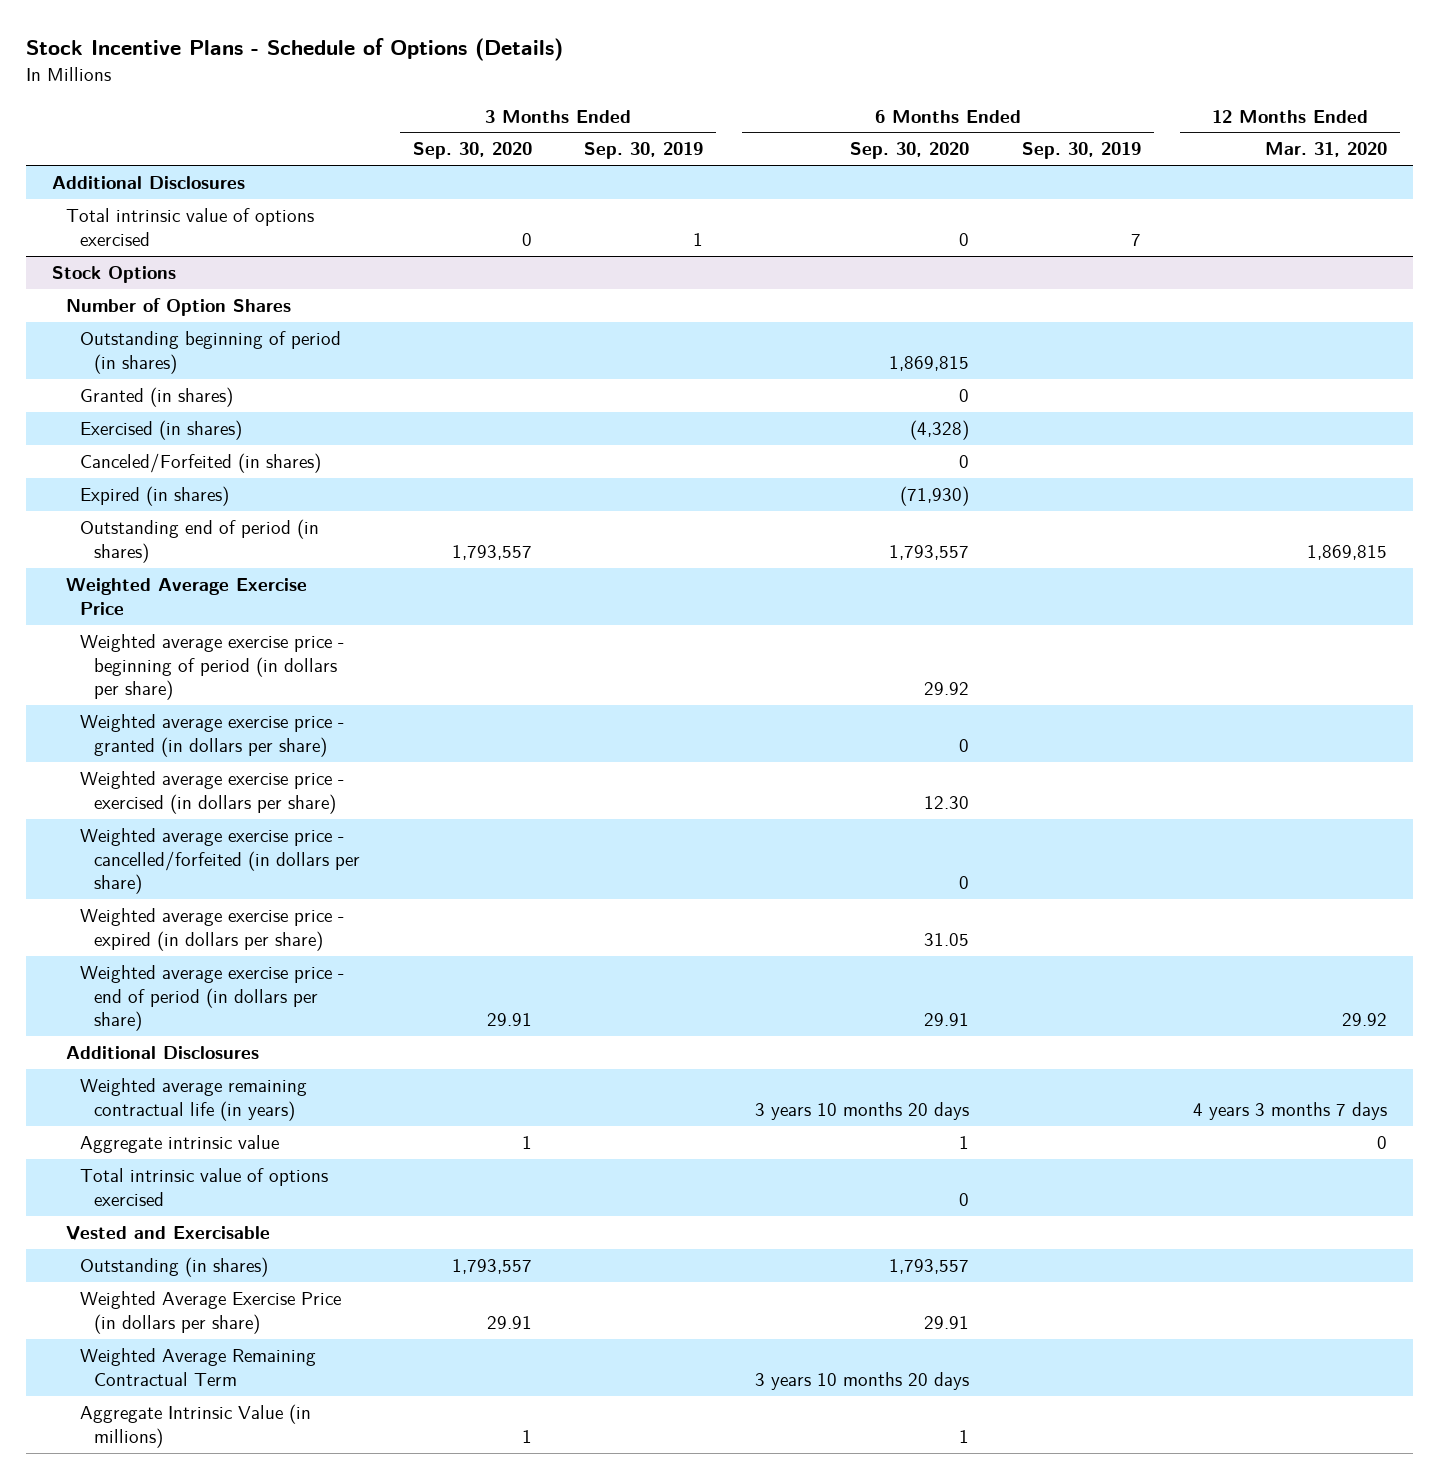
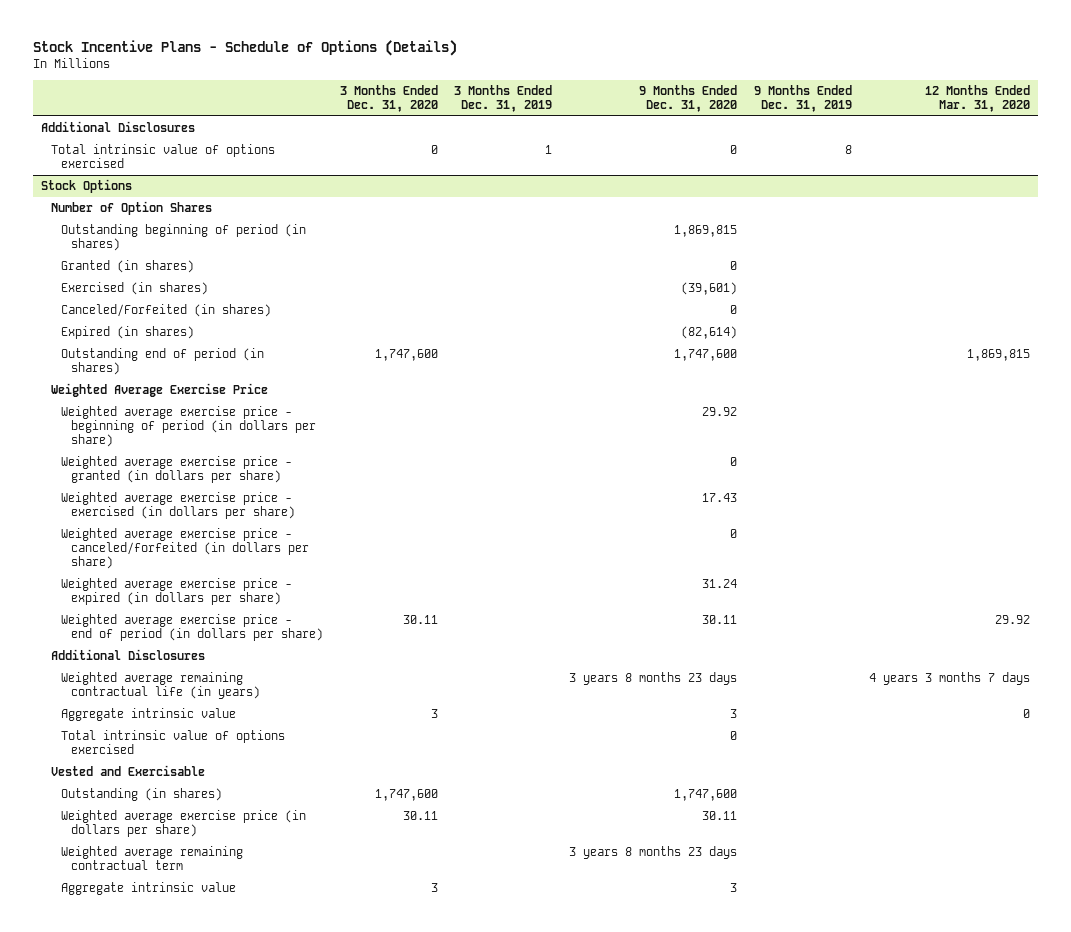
- | 3 Months Ended Sep. 30, 2020 | 3 Months Ended Sep. 30, 2019 | 6 Months Ended Sep. 30, 2020 | 6 Months Ended Sep. 30, 2019 | 12 Months Ended Mar. 31, 2020
+ | 3 Months Ended Dec. 31, 2020 | 3 Months Ended Dec. 31, 2019 | 9 Months Ended Dec. 31, 2020 | 9 Months Ended Dec. 31, 2019 | 12 Months Ended Mar. 31, 2020
@ Stock Options
- Weighted average exercise price - cancelled/forfeited (in dollars per share) | | | 0 | |
+ Weighted average exercise price - canceled/forfeited (in dollars per share) | | | 0 | |
- Weighted Average Exercise Price (in dollars per share) | 29.91 | | 29.91 | |
- Weighted Average Remaining Contractual Term | | | 3 years 10 months 20 days | |
- Aggregate Intrinsic Value (in millions) | 1 | | 1 | |
+ Weighted average exercise price (in dollars per share) | 30.11 | | 30.11 | |
+ Weighted average remaining contractual term | | | 3 years 8 months 23 days | |
+ Aggregate intrinsic value | 3 | | 3 | |

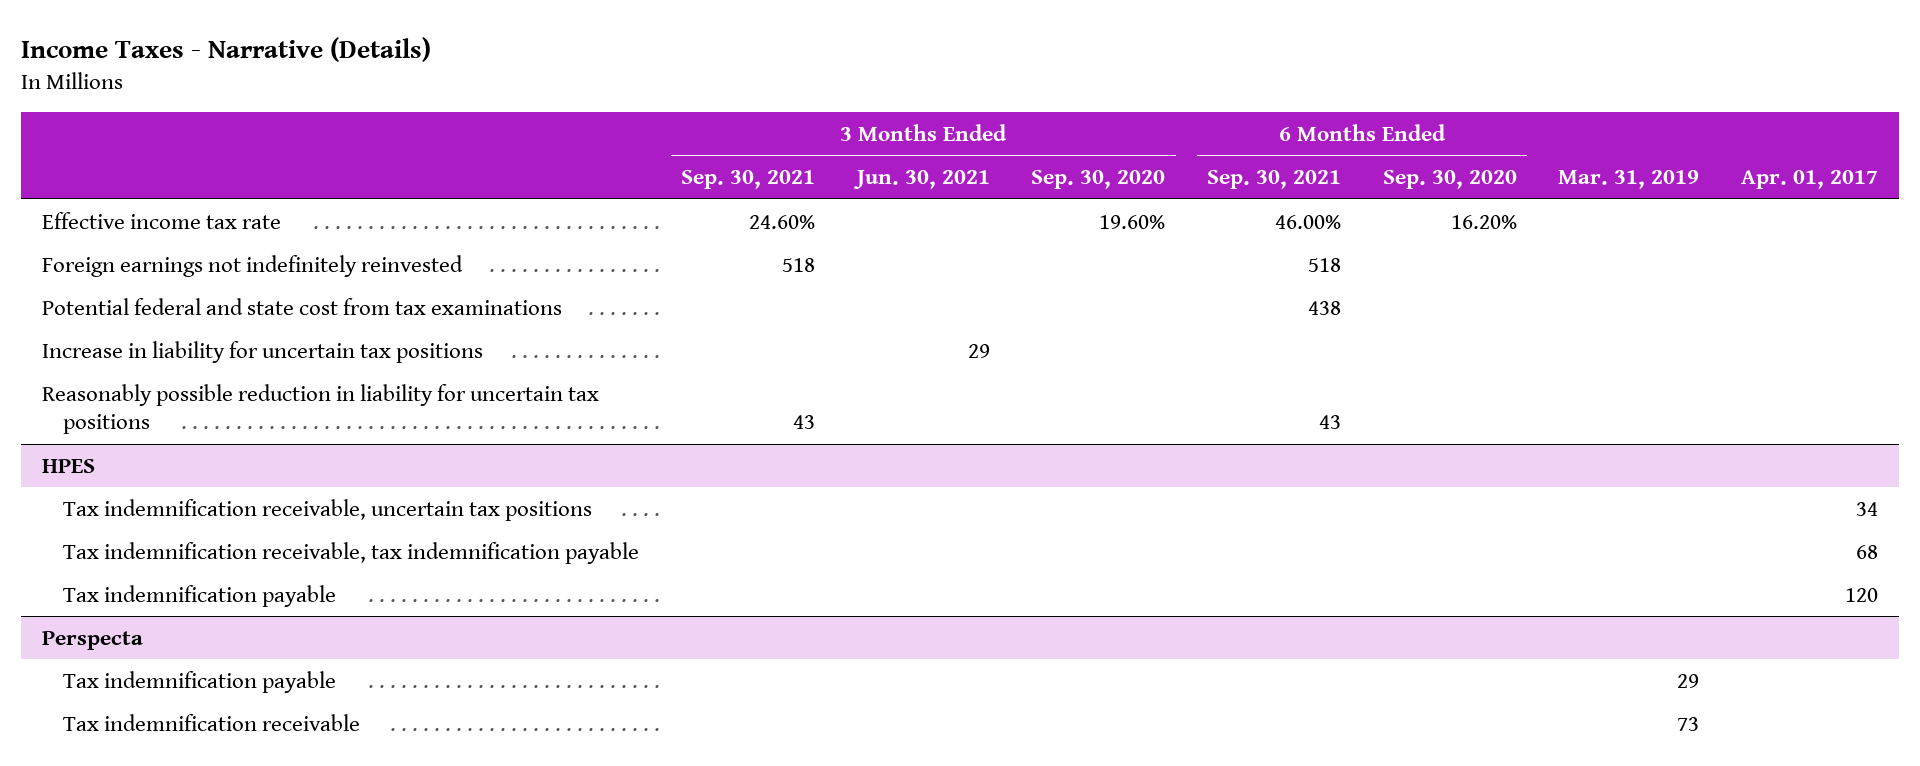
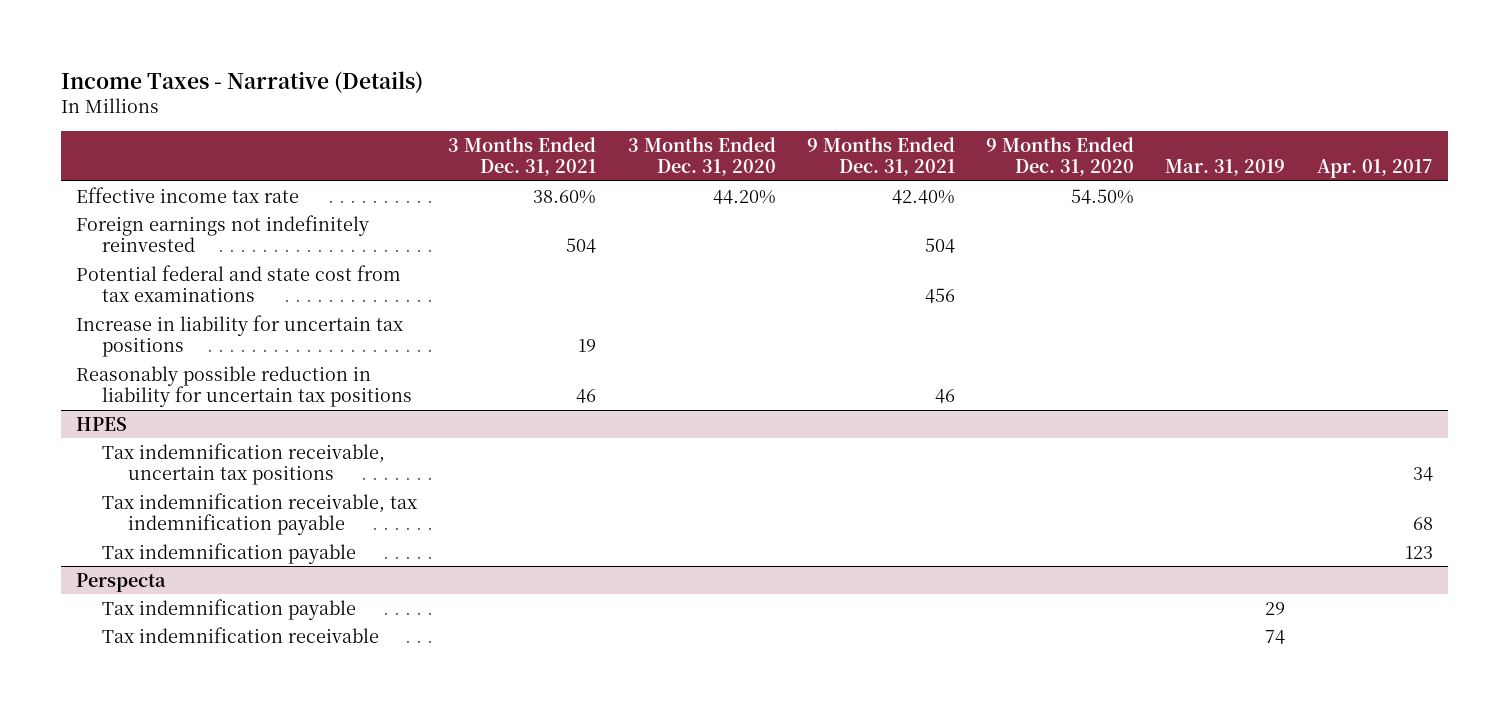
- | 3 Months Ended Sep. 30, 2021 | 3 Months Ended Jun. 30, 2021 | 3 Months Ended Sep. 30, 2020 | 6 Months Ended Sep. 30, 2021 | 6 Months Ended Sep. 30, 2020 | Mar. 31, 2019 | Apr. 01, 2017
+ | 3 Months Ended Dec. 31, 2021 | 3 Months Ended Dec. 31, 2020 | 9 Months Ended Dec. 31, 2021 | 9 Months Ended Dec. 31, 2020 | Mar. 31, 2019 | Apr. 01, 2017
@ HPES
- Tax indemnification payable | | | | | | | 120
+ Tax indemnification payable | | | | | | 123
@ Perspecta
- Tax indemnification receivable | | | | | | 73 |
+ Tax indemnification receivable | | | | | 74 |

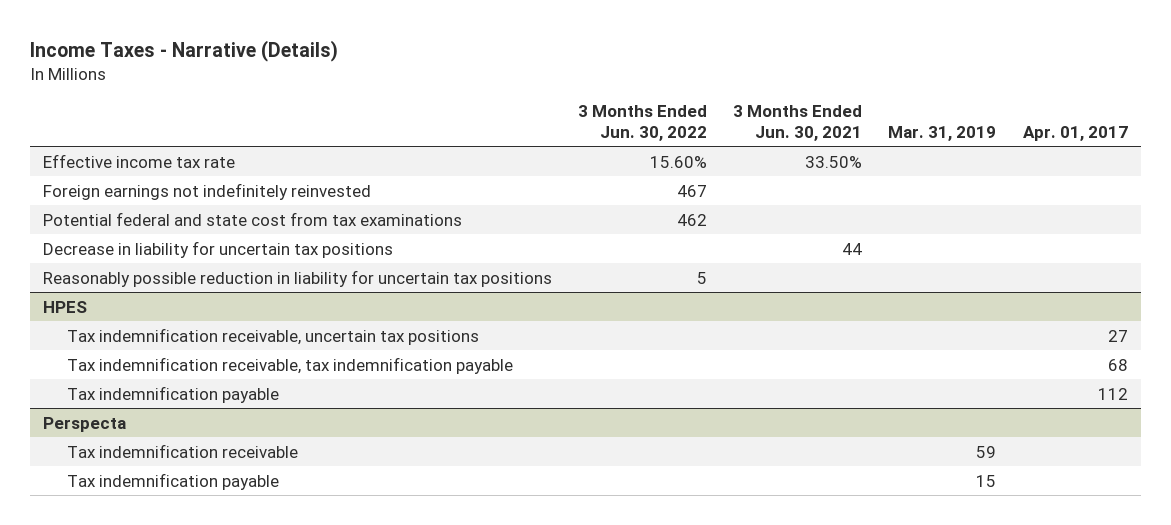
- | 3 Months Ended Dec. 31, 2021 | 3 Months Ended Dec. 31, 2020 | 9 Months Ended Dec. 31, 2021 | 9 Months Ended Dec. 31, 2020 | Mar. 31, 2019 | Apr. 01, 2017
+ | 3 Months Ended Jun. 30, 2022 | 3 Months Ended Jun. 30, 2021 | Mar. 31, 2019 | Apr. 01, 2017
- Increase in liability for uncertain tax positions | 19 | | | | |
+ Decrease in liability for uncertain tax positions | | 44 | |
@ HPES
- Tax indemnification receivable, uncertain tax positions | | | | | | 34
+ Tax indemnification receivable, uncertain tax positions | | | | 27
- Tax indemnification payable | | | | | | 123
+ Tax indemnification payable | | | | 112
@ Perspecta
- Tax indemnification payable | | | | | 29 |
- Tax indemnification receivable | | | | | 74 |
+ Tax indemnification receivable | | | 59 |
+ Tax indemnification payable | | | 15 |

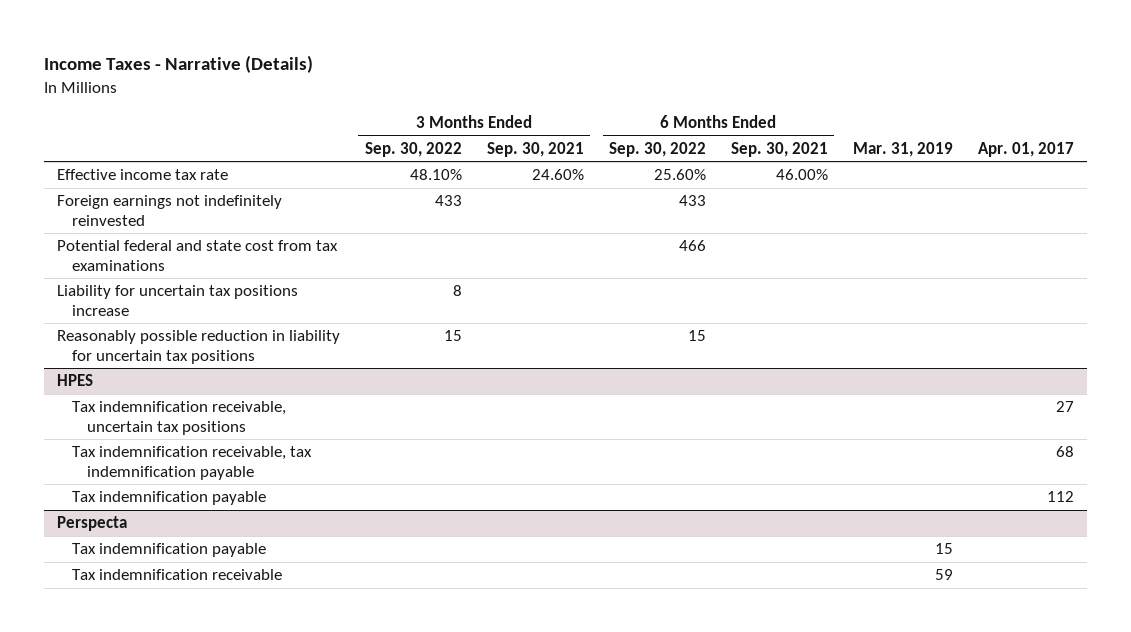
- | 3 Months Ended Jun. 30, 2022 | 3 Months Ended Jun. 30, 2021 | Mar. 31, 2019 | Apr. 01, 2017
+ | 3 Months Ended Sep. 30, 2022 | 3 Months Ended Sep. 30, 2021 | 6 Months Ended Sep. 30, 2022 | 6 Months Ended Sep. 30, 2021 | Mar. 31, 2019 | Apr. 01, 2017
- Decrease in liability for uncertain tax positions | | 44 | |
+ Liability for uncertain tax positions increase | 8 | | | | |
@ Perspecta
moved down: Tax indemnification receivable | | | | | 59 |

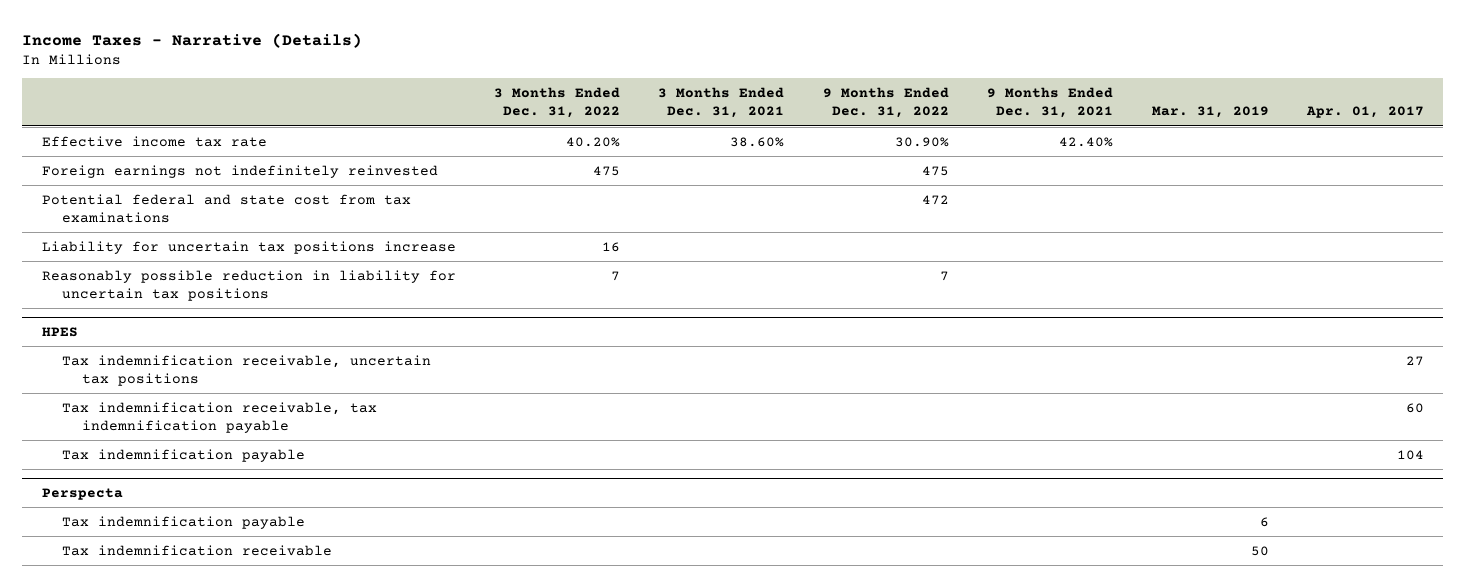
- | 3 Months Ended Sep. 30, 2022 | 3 Months Ended Sep. 30, 2021 | 6 Months Ended Sep. 30, 2022 | 6 Months Ended Sep. 30, 2021 | Mar. 31, 2019 | Apr. 01, 2017
+ | 3 Months Ended Dec. 31, 2022 | 3 Months Ended Dec. 31, 2021 | 9 Months Ended Dec. 31, 2022 | 9 Months Ended Dec. 31, 2021 | Mar. 31, 2019 | Apr. 01, 2017
@ HPES
- Tax indemnification receivable, tax indemnification payable | | | | | | 68
- Tax indemnification payable | | | | | | 112
+ Tax indemnification receivable, tax indemnification payable | | | | | | 60
+ Tax indemnification payable | | | | | | 104
@ Perspecta
- Tax indemnification payable | | | | | 15 |
- Tax indemnification receivable | | | | | 59 |
+ Tax indemnification payable | | | | | 6 |
+ Tax indemnification receivable | | | | | 50 |

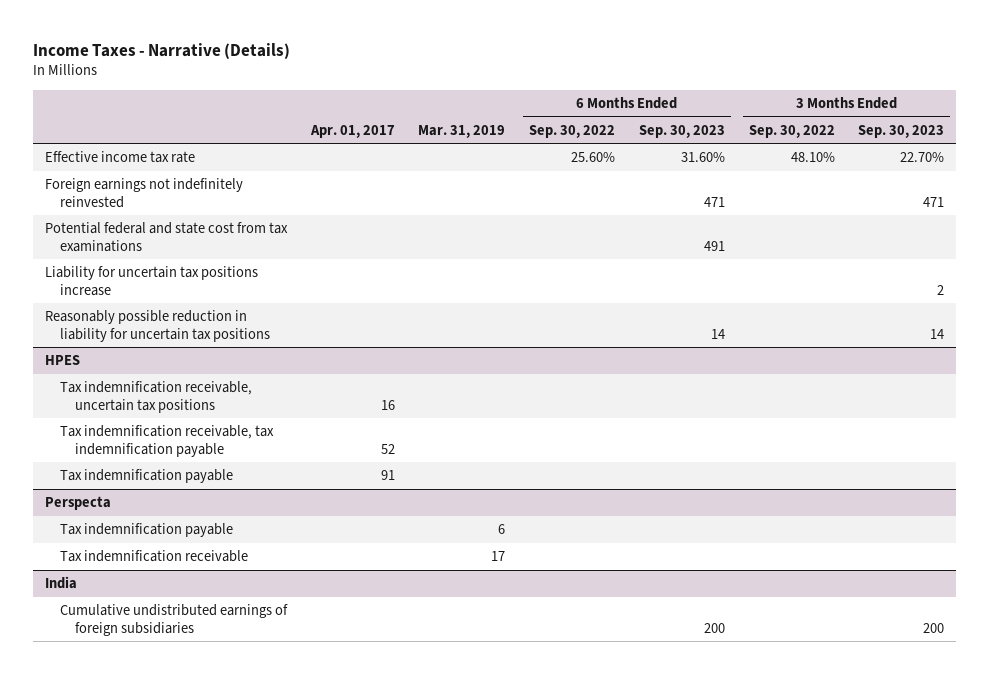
- | 3 Months Ended Dec. 31, 2022 | 3 Months Ended Dec. 31, 2021 | 9 Months Ended Dec. 31, 2022 | 9 Months Ended Dec. 31, 2021 | Mar. 31, 2019 | Apr. 01, 2017
+ | Apr. 01, 2017 | Mar. 31, 2019 | 6 Months Ended Sep. 30, 2022 | 6 Months Ended Sep. 30, 2023 | 3 Months Ended Sep. 30, 2022 | 3 Months Ended Sep. 30, 2023
@ HPES
- Tax indemnification receivable, uncertain tax positions | | | | | | 27
- Tax indemnification receivable, tax indemnification payable | | | | | | 60
- Tax indemnification payable | | | | | | 104
+ Tax indemnification receivable, uncertain tax positions | 16 | | | | |
+ Tax indemnification receivable, tax indemnification payable | 52 | | | | |
+ Tax indemnification payable | 91 | | | | |
@ Perspecta
- Tax indemnification receivable | | | | | 50 |
+ Tax indemnification receivable | | 17 | | | |
+ India
+ Cumulative undistributed earnings of foreign subsidiaries | | | | 200 | | 200

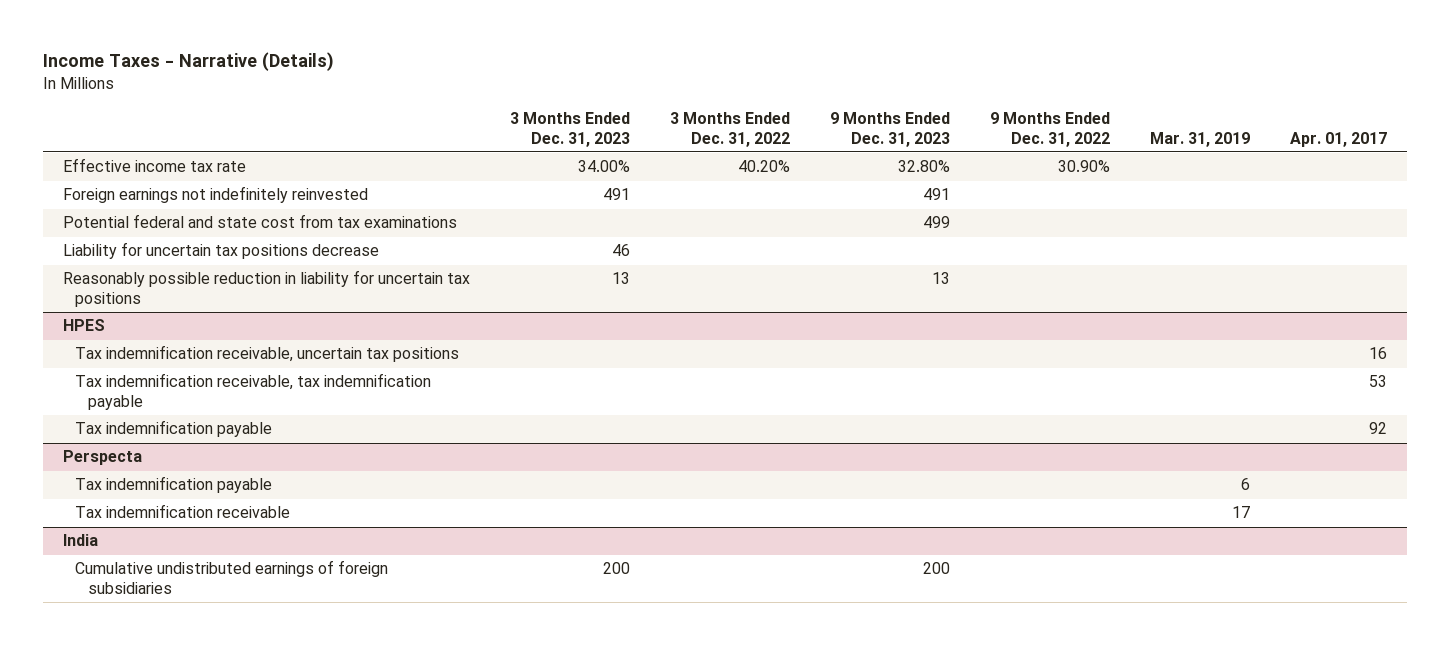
- | Apr. 01, 2017 | Mar. 31, 2019 | 6 Months Ended Sep. 30, 2022 | 6 Months Ended Sep. 30, 2023 | 3 Months Ended Sep. 30, 2022 | 3 Months Ended Sep. 30, 2023
+ | 3 Months Ended Dec. 31, 2023 | 3 Months Ended Dec. 31, 2022 | 9 Months Ended Dec. 31, 2023 | 9 Months Ended Dec. 31, 2022 | Mar. 31, 2019 | Apr. 01, 2017
- Liability for uncertain tax positions increase | | | | | | 2
+ Liability for uncertain tax positions decrease | 46 | | | | |
@ HPES
- Tax indemnification receivable, tax indemnification payable | 52 | | | | |
- Tax indemnification payable | 91 | | | | |
+ Tax indemnification receivable, tax indemnification payable | | | | | | 53
+ Tax indemnification payable | | | | | | 92

